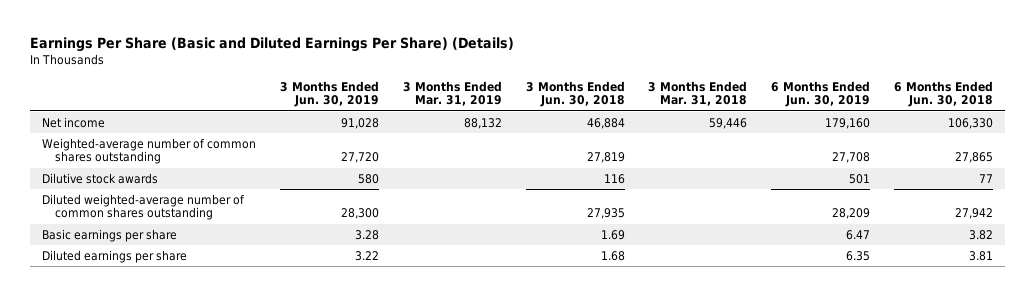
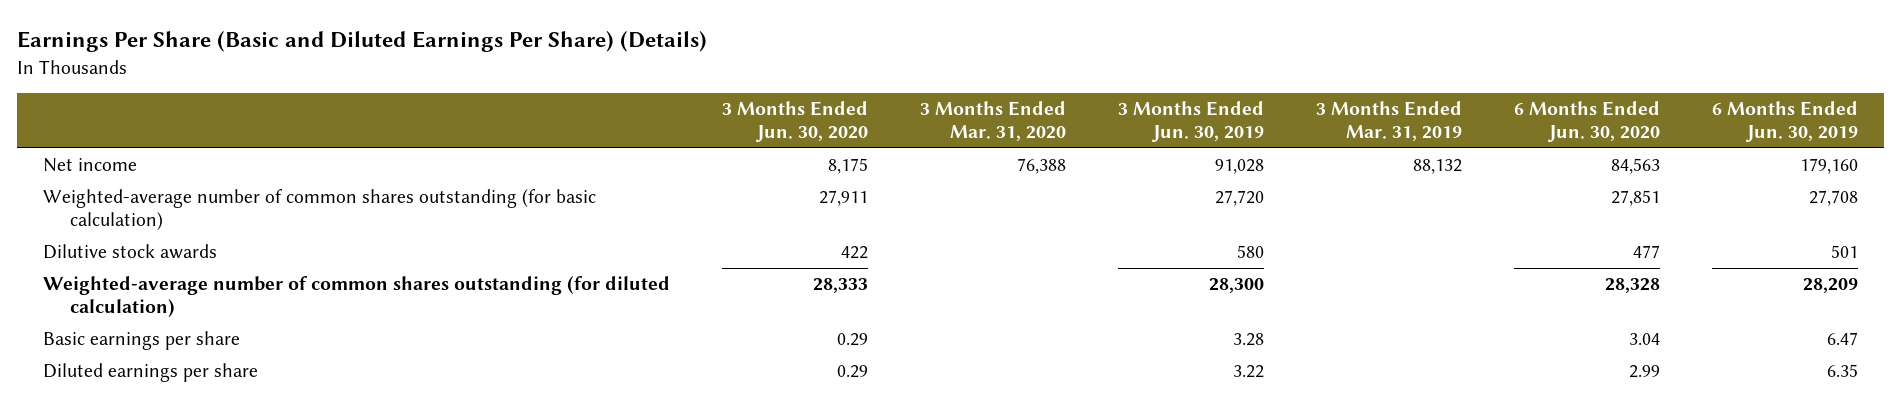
- | 3 Months Ended Jun. 30, 2019 | 3 Months Ended Mar. 31, 2019 | 3 Months Ended Jun. 30, 2018 | 3 Months Ended Mar. 31, 2018 | 6 Months Ended Jun. 30, 2019 | 6 Months Ended Jun. 30, 2018
+ | 3 Months Ended Jun. 30, 2020 | 3 Months Ended Mar. 31, 2020 | 3 Months Ended Jun. 30, 2019 | 3 Months Ended Mar. 31, 2019 | 6 Months Ended Jun. 30, 2020 | 6 Months Ended Jun. 30, 2019
- Weighted-average number of common shares outstanding | 27,720 | | 27,819 | | 27,708 | 27,865
+ Weighted-average number of common shares outstanding (for basic calculation) | 27,911 | | 27,720 | | 27,851 | 27,708
- Diluted weighted-average number of common shares outstanding | 28,300 | | 27,935 | | 28,209 | 27,942
+ Weighted-average number of common shares outstanding (for diluted calculation) | 28,333 | | 28,300 | | 28,328 | 28,209

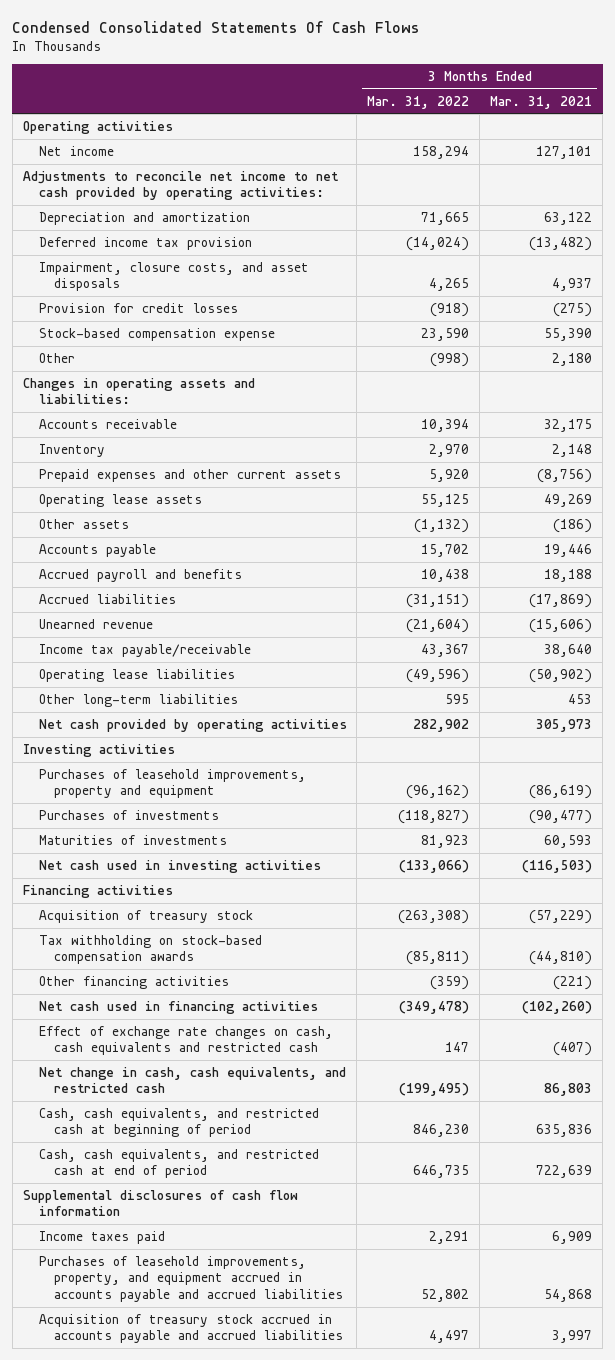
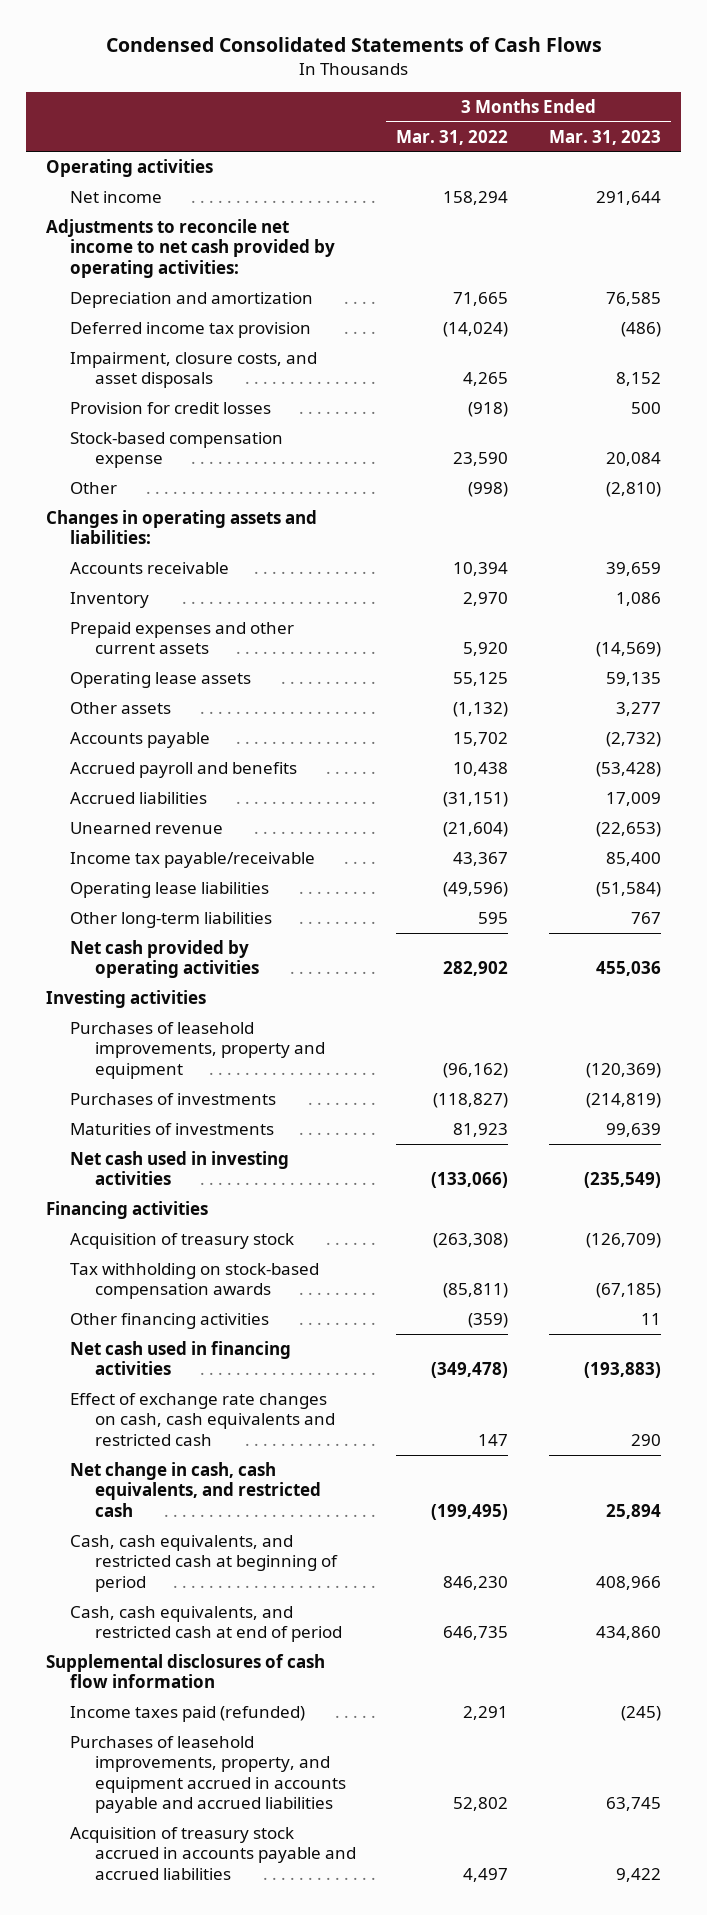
- Condensed Consolidated Statements Of Cash Flows
+ Condensed Consolidated Statements of Cash Flows
- | 3 Months Ended Mar. 31, 2022 | 3 Months Ended Mar. 31, 2021
+ | 3 Months Ended Mar. 31, 2022 | 3 Months Ended Mar. 31, 2023
- Income taxes paid | 2,291 | 6,909
+ Income taxes paid (refunded) | 2,291 | (245)

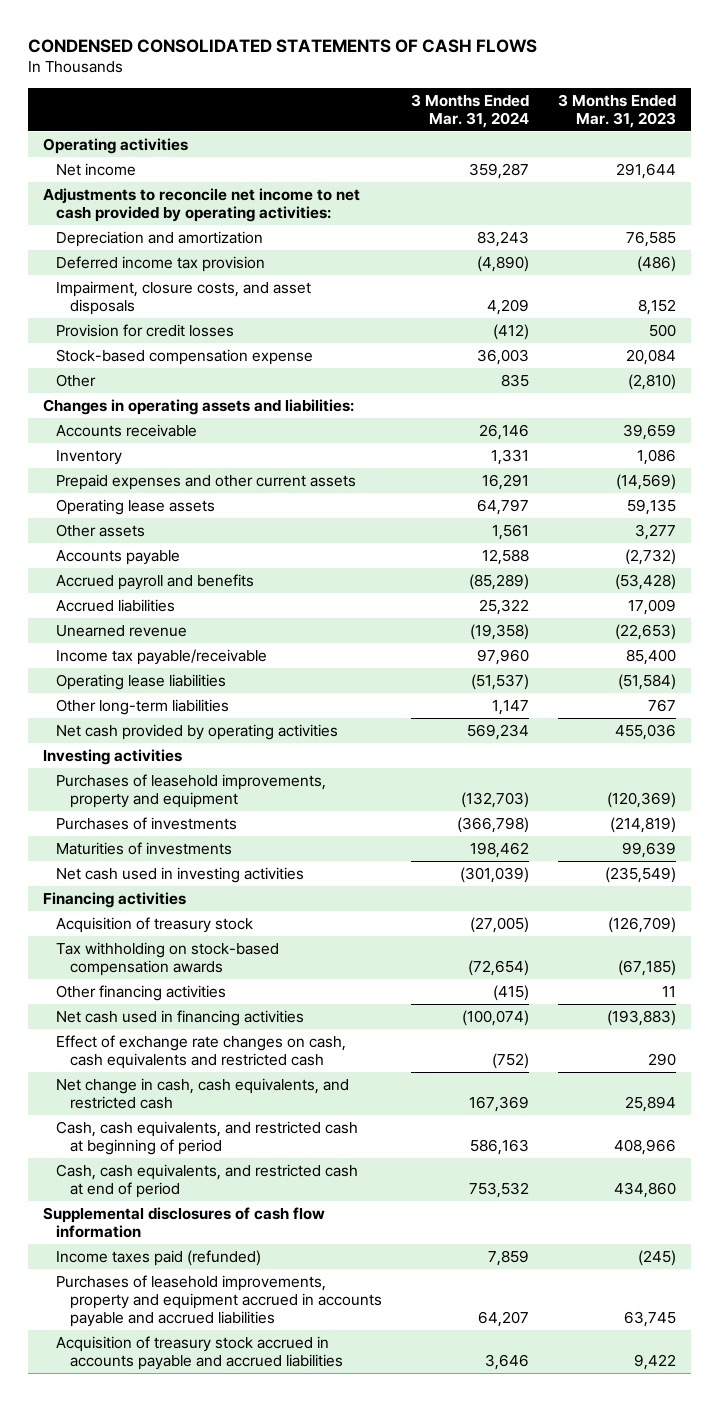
- Condensed Consolidated Statements of Cash Flows
+ CONDENSED CONSOLIDATED STATEMENTS OF CASH FLOWS
- | 3 Months Ended Mar. 31, 2022 | 3 Months Ended Mar. 31, 2023
+ | 3 Months Ended Mar. 31, 2024 | 3 Months Ended Mar. 31, 2023
- Purchases of leasehold improvements, property, and equipment accrued in accounts payable and accrued liabilities | 52,802 | 63,745
+ Purchases of leasehold improvements, property and equipment accrued in accounts payable and accrued liabilities | 64,207 | 63,745

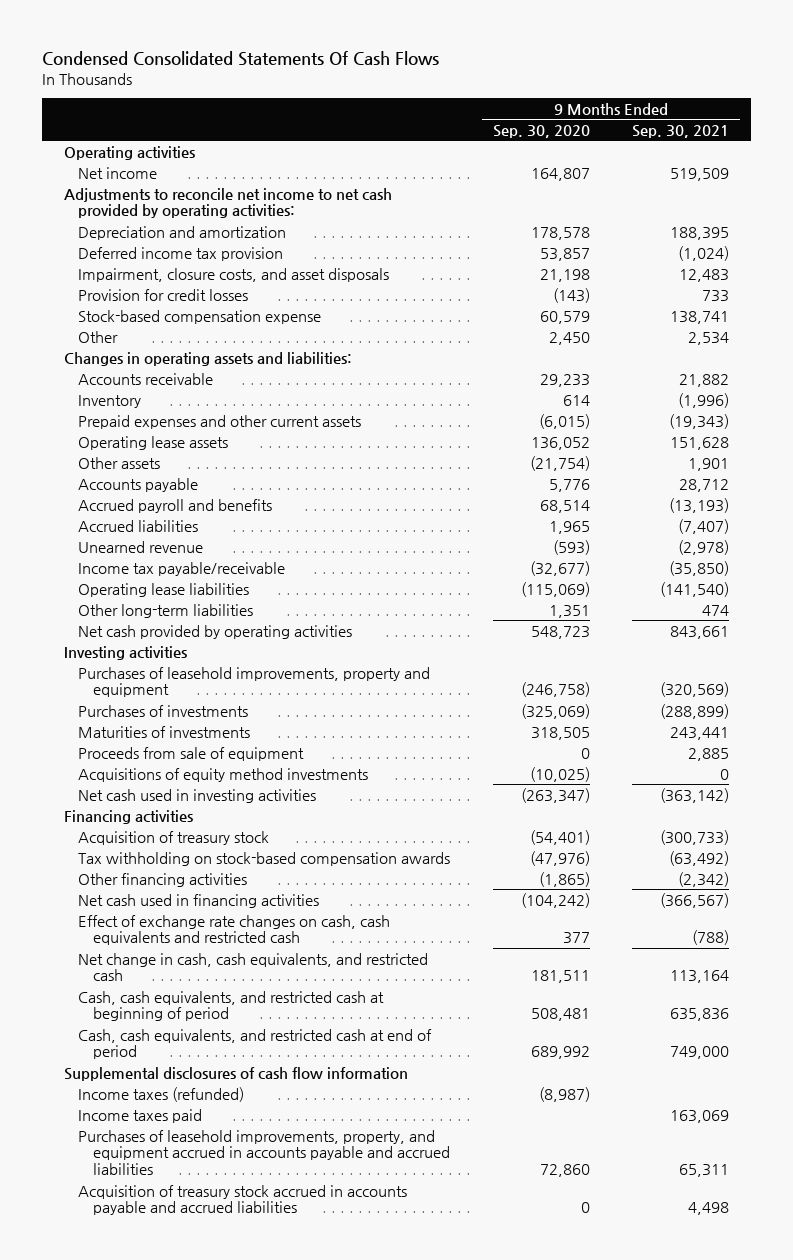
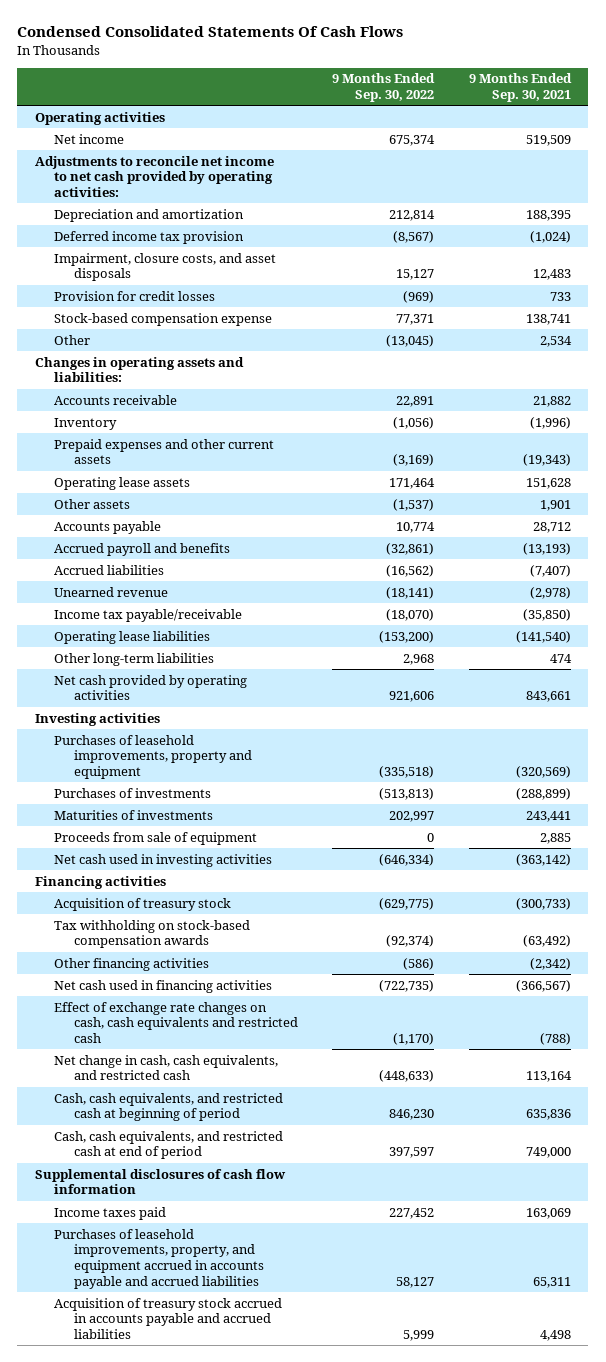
- | 9 Months Ended Sep. 30, 2020 | 9 Months Ended Sep. 30, 2021
+ | 9 Months Ended Sep. 30, 2022 | 9 Months Ended Sep. 30, 2021
- Acquisitions of equity method investments | (10,025) | 0
- Income taxes (refunded) | (8,987) |

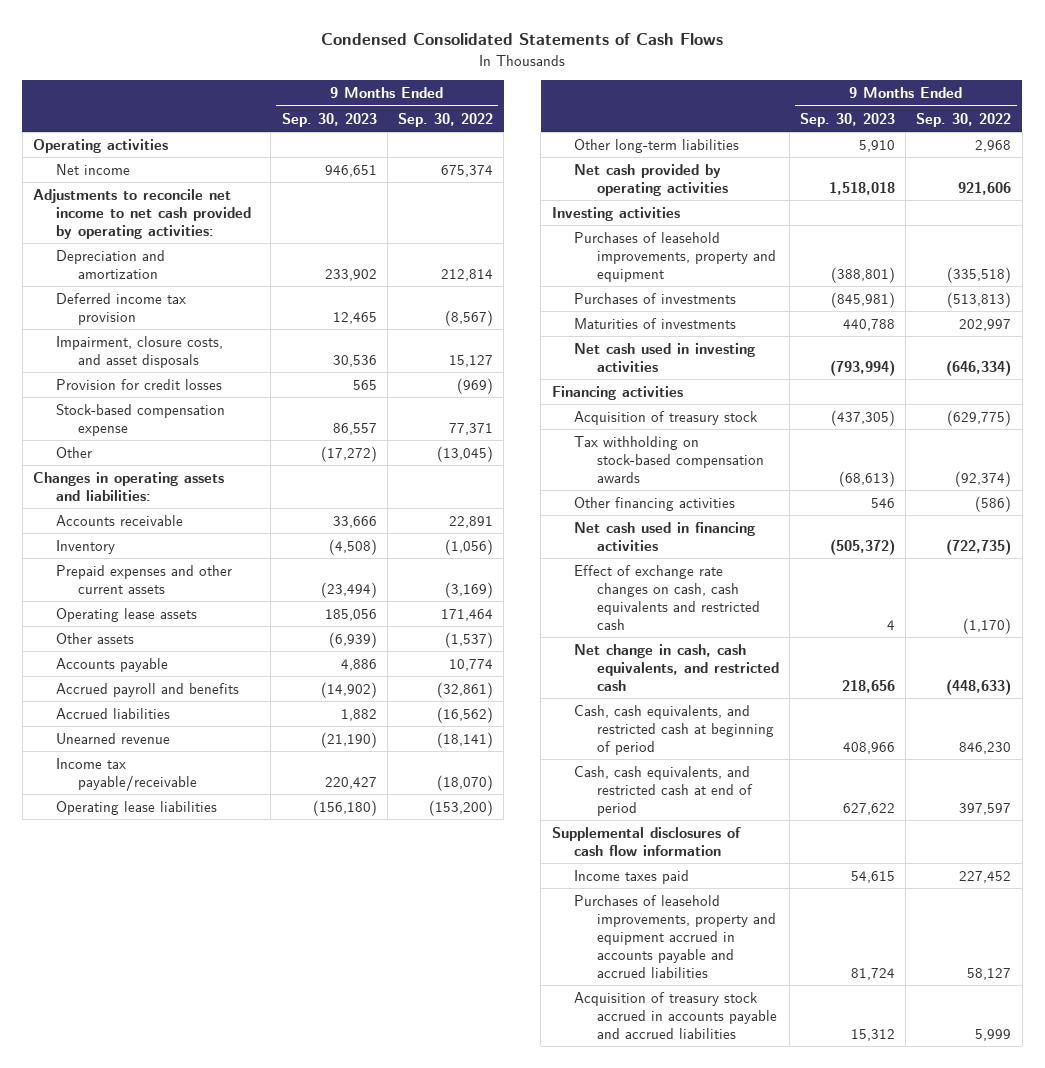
- Condensed Consolidated Statements Of Cash Flows
+ Condensed Consolidated Statements of Cash Flows
- | 9 Months Ended Sep. 30, 2022 | 9 Months Ended Sep. 30, 2021
+ | 9 Months Ended Sep. 30, 2023 | 9 Months Ended Sep. 30, 2022
- Proceeds from sale of equipment | 0 | 2,885
- Purchases of leasehold improvements, property, and equipment accrued in accounts payable and accrued liabilities | 58,127 | 65,311
+ Purchases of leasehold improvements, property and equipment accrued in accounts payable and accrued liabilities | 81,724 | 58,127

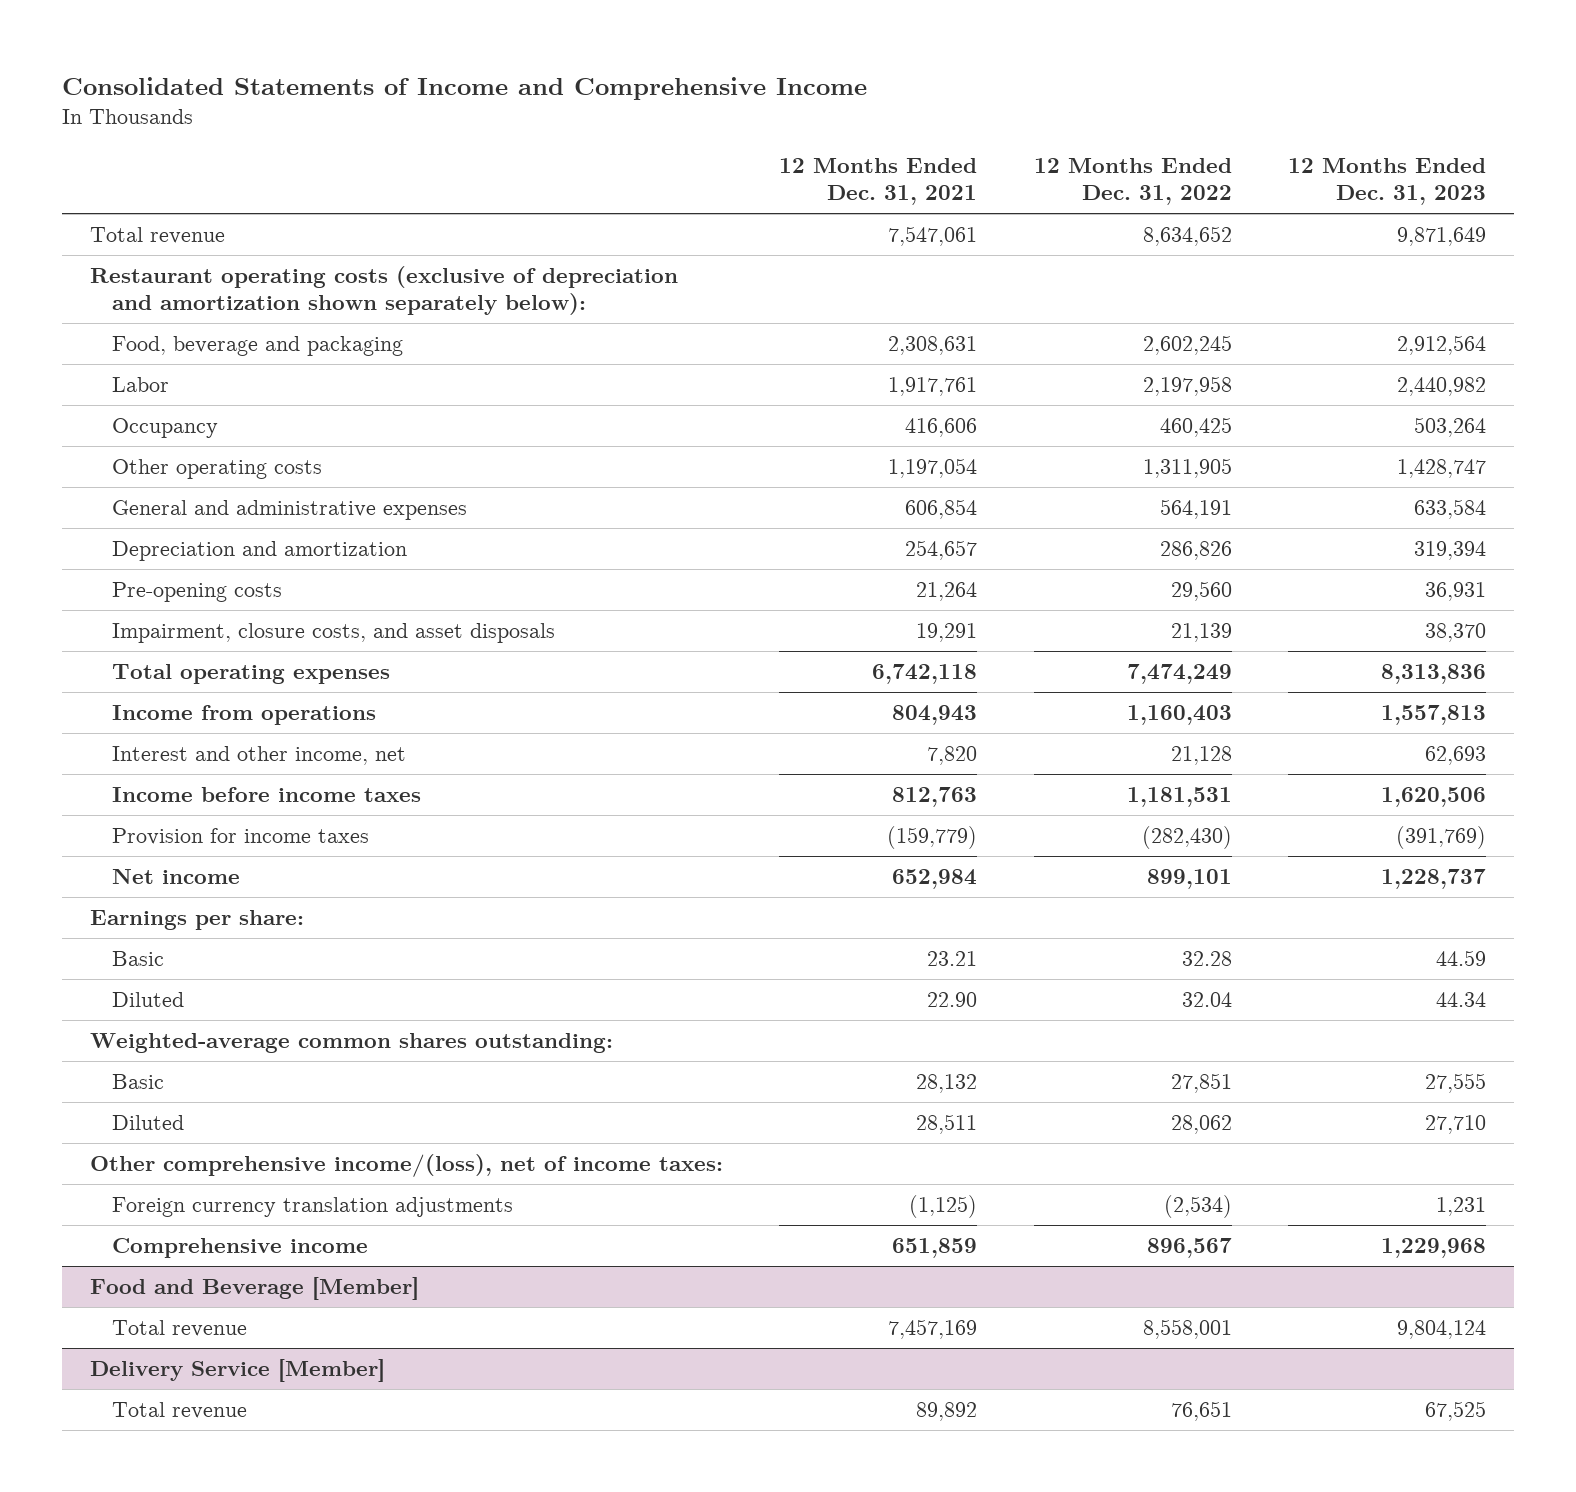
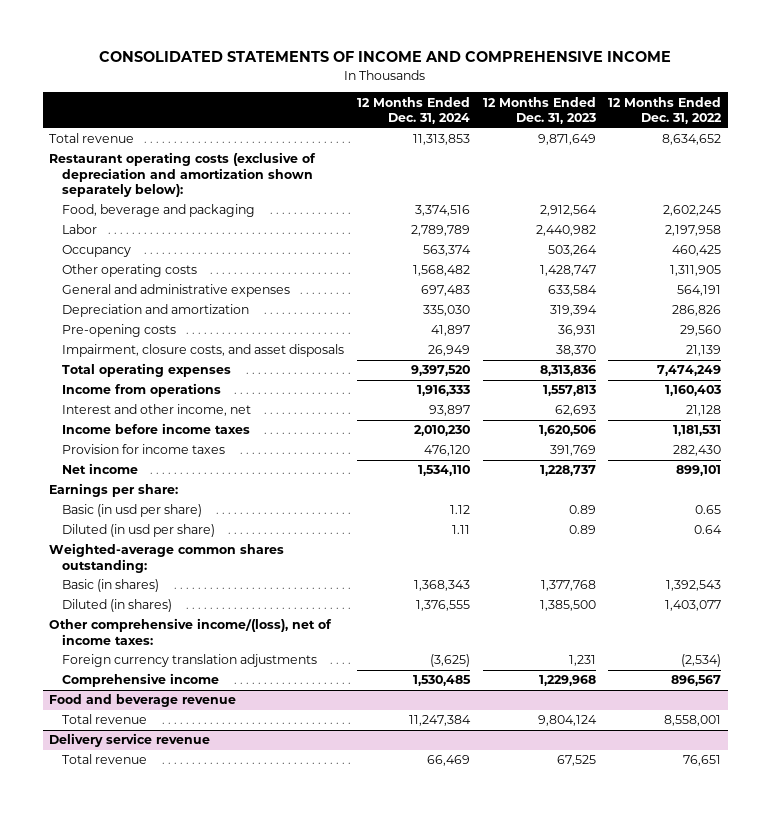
- Consolidated Statements of Income and Comprehensive Income
+ CONSOLIDATED STATEMENTS OF INCOME AND COMPREHENSIVE INCOME
- | 12 Months Ended Dec. 31, 2021 | 12 Months Ended Dec. 31, 2022 | 12 Months Ended Dec. 31, 2023
+ | 12 Months Ended Dec. 31, 2024 | 12 Months Ended Dec. 31, 2023 | 12 Months Ended Dec. 31, 2022
- Provision for income taxes | (159,779) | (282,430) | (391,769)
+ Provision for income taxes | 476,120 | 391,769 | 282,430
- Basic | 23.21 | 32.28 | 44.59
- Diluted | 22.90 | 32.04 | 44.34
+ Basic (in usd per share) | 1.12 | 0.89 | 0.65
+ Diluted (in usd per share) | 1.11 | 0.89 | 0.64
- Basic | 28,132 | 27,851 | 27,555
- Diluted | 28,511 | 28,062 | 27,710
+ Basic (in shares) | 1,368,343 | 1,377,768 | 1,392,543
+ Diluted (in shares) | 1,376,555 | 1,385,500 | 1,403,077
- Food and Beverage [Member]
+ Food and beverage revenue
- Delivery Service [Member]
+ Delivery service revenue

